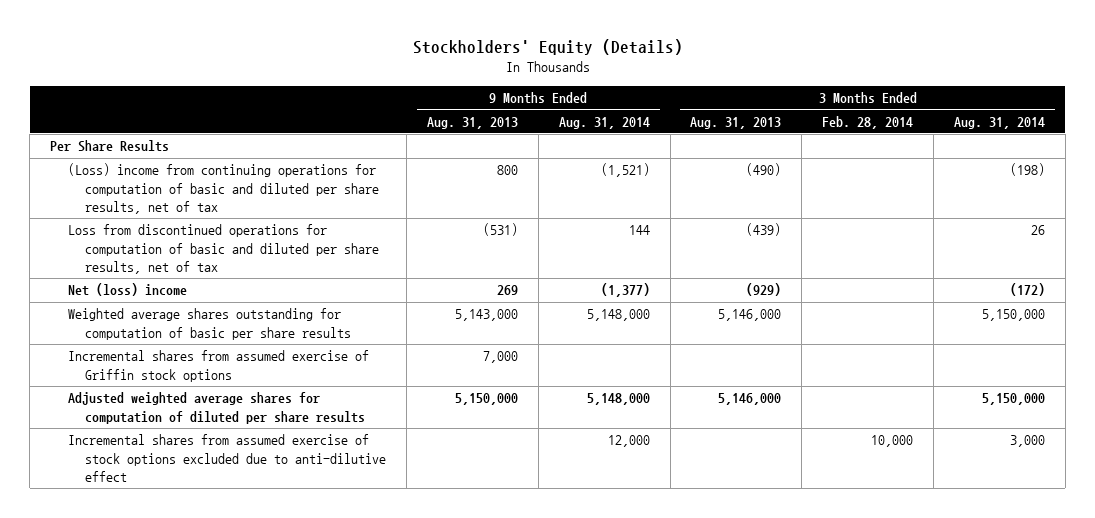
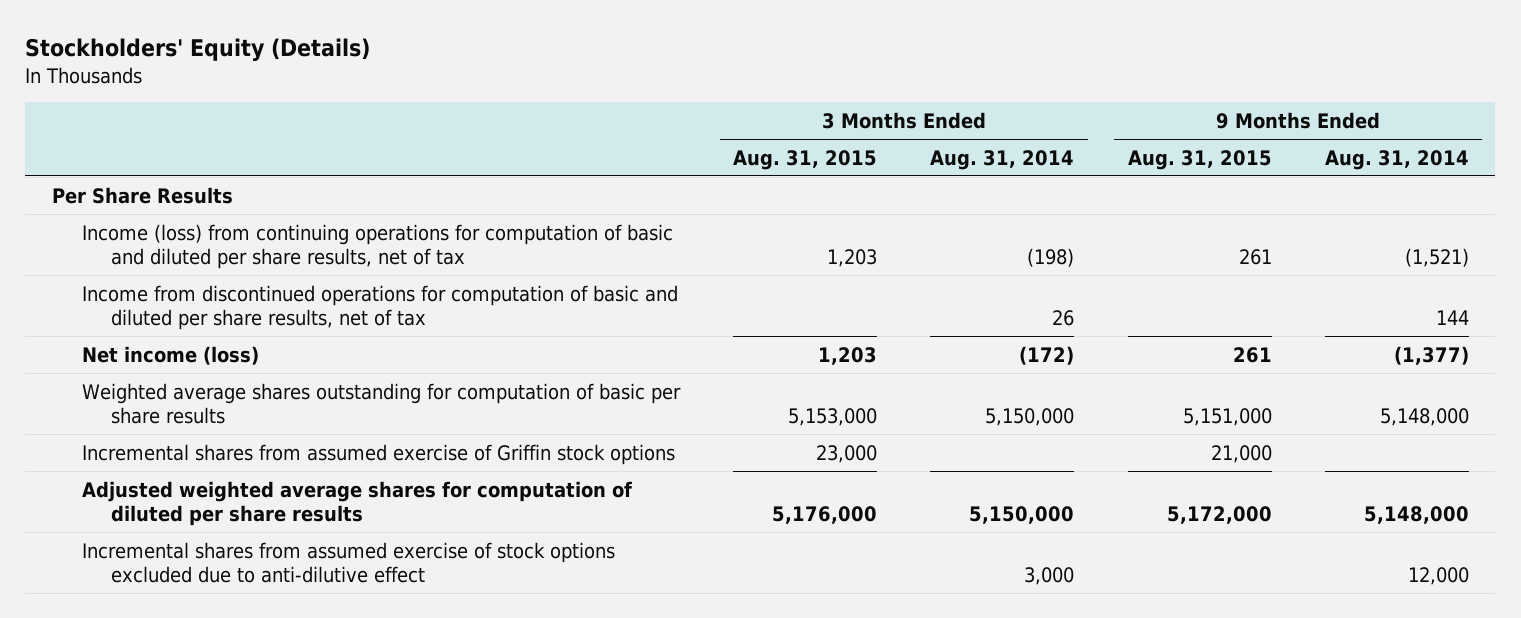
- | 9 Months Ended Aug. 31, 2013 | 9 Months Ended Aug. 31, 2014 | 3 Months Ended Aug. 31, 2013 | 3 Months Ended Feb. 28, 2014 | 3 Months Ended Aug. 31, 2014
+ | 3 Months Ended Aug. 31, 2015 | 3 Months Ended Aug. 31, 2014 | 9 Months Ended Aug. 31, 2015 | 9 Months Ended Aug. 31, 2014
- (Loss) income from continuing operations for computation of basic and diluted per share results, net of tax | 800 | (1,521) | (490) | | (198)
- Loss from discontinued operations for computation of basic and diluted per share results, net of tax | (531) | 144 | (439) | | 26
- Net (loss) income | 269 | (1,377) | (929) | | (172)
+ Income (loss) from continuing operations for computation of basic and diluted per share results, net of tax | 1,203 | (198) | 261 | (1,521)
+ Income from discontinued operations for computation of basic and diluted per share results, net of tax | | 26 | | 144
+ Net income (loss) | 1,203 | (172) | 261 | (1,377)

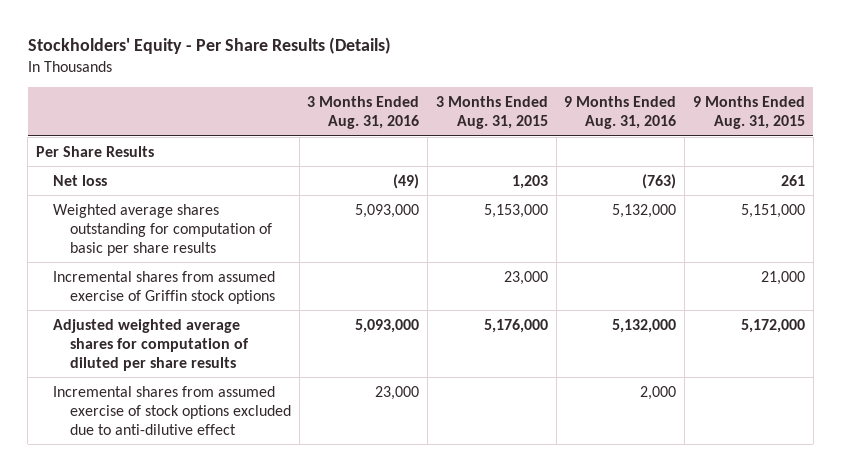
- Stockholders' Equity (Details)
+ Stockholders' Equity - Per Share Results (Details)
- | 3 Months Ended Aug. 31, 2015 | 3 Months Ended Aug. 31, 2014 | 9 Months Ended Aug. 31, 2015 | 9 Months Ended Aug. 31, 2014
+ | 3 Months Ended Aug. 31, 2016 | 3 Months Ended Aug. 31, 2015 | 9 Months Ended Aug. 31, 2016 | 9 Months Ended Aug. 31, 2015
- Income (loss) from continuing operations for computation of basic and diluted per share results, net of tax | 1,203 | (198) | 261 | (1,521)
- Income from discontinued operations for computation of basic and diluted per share results, net of tax | | 26 | | 144
- Net income (loss) | 1,203 | (172) | 261 | (1,377)
+ Net loss | (49) | 1,203 | (763) | 261

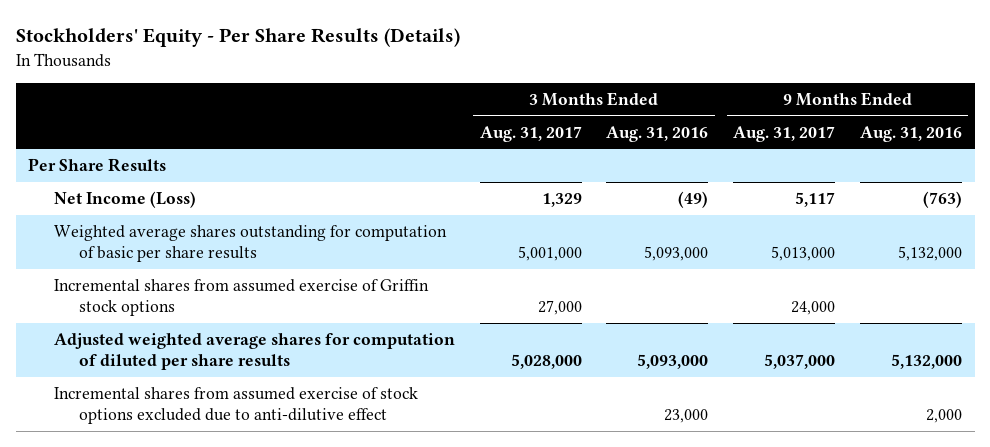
- | 3 Months Ended Aug. 31, 2016 | 3 Months Ended Aug. 31, 2015 | 9 Months Ended Aug. 31, 2016 | 9 Months Ended Aug. 31, 2015
+ | 3 Months Ended Aug. 31, 2017 | 3 Months Ended Aug. 31, 2016 | 9 Months Ended Aug. 31, 2017 | 9 Months Ended Aug. 31, 2016
- Net loss | (49) | 1,203 | (763) | 261
+ Net Income (Loss) | 1,329 | (49) | 5,117 | (763)

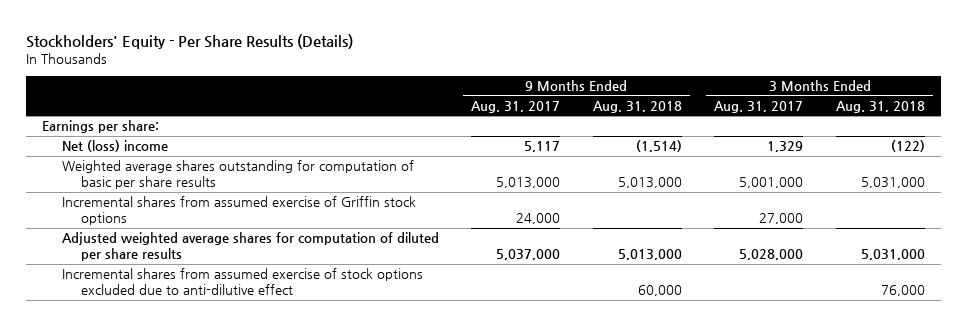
- | 3 Months Ended Aug. 31, 2017 | 3 Months Ended Aug. 31, 2016 | 9 Months Ended Aug. 31, 2017 | 9 Months Ended Aug. 31, 2016
+ | 9 Months Ended Aug. 31, 2017 | 9 Months Ended Aug. 31, 2018 | 3 Months Ended Aug. 31, 2017 | 3 Months Ended Aug. 31, 2018
- Per Share Results
- Net Income (Loss) | 1,329 | (49) | 5,117 | (763)
+ Earnings per share:
+ Net (loss) income | 5,117 | (1,514) | 1,329 | (122)

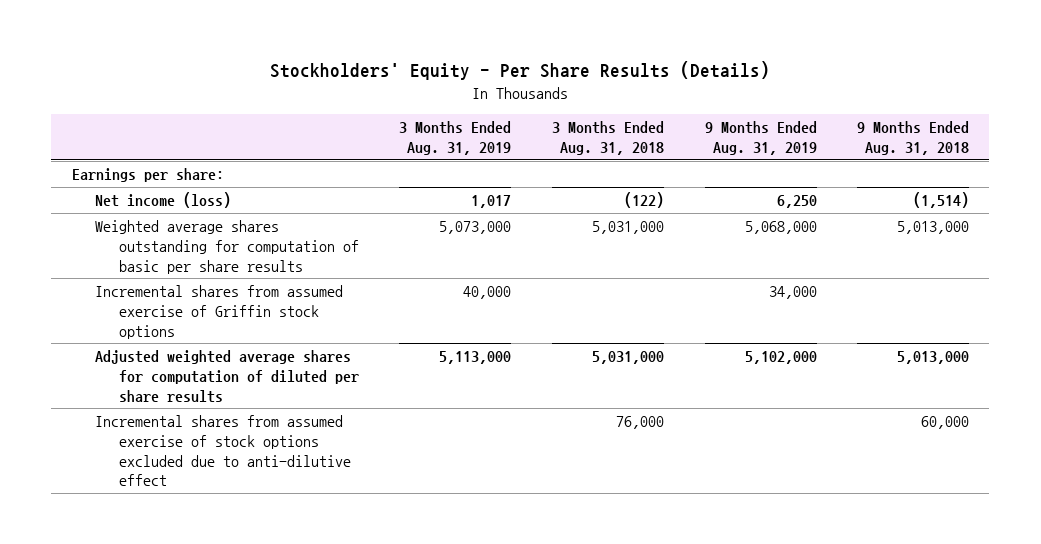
- | 9 Months Ended Aug. 31, 2017 | 9 Months Ended Aug. 31, 2018 | 3 Months Ended Aug. 31, 2017 | 3 Months Ended Aug. 31, 2018
+ | 3 Months Ended Aug. 31, 2019 | 3 Months Ended Aug. 31, 2018 | 9 Months Ended Aug. 31, 2019 | 9 Months Ended Aug. 31, 2018
- Net (loss) income | 5,117 | (1,514) | 1,329 | (122)
+ Net income (loss) | 1,017 | (122) | 6,250 | (1,514)

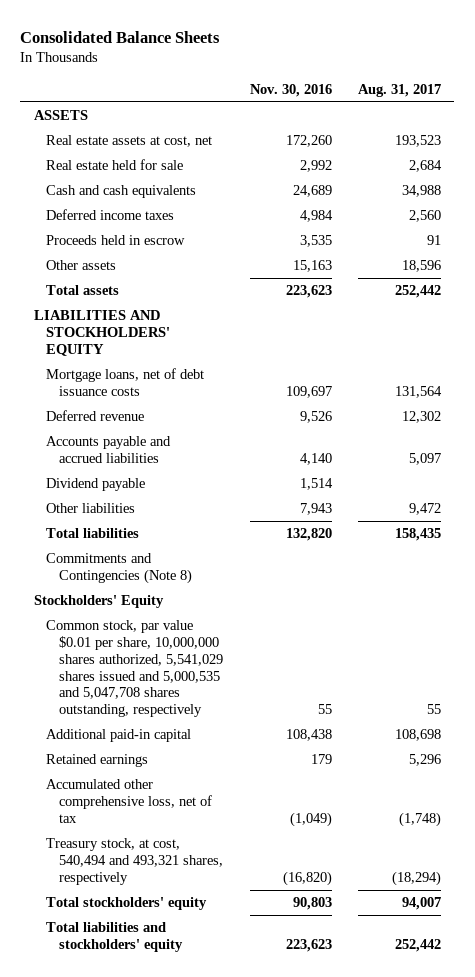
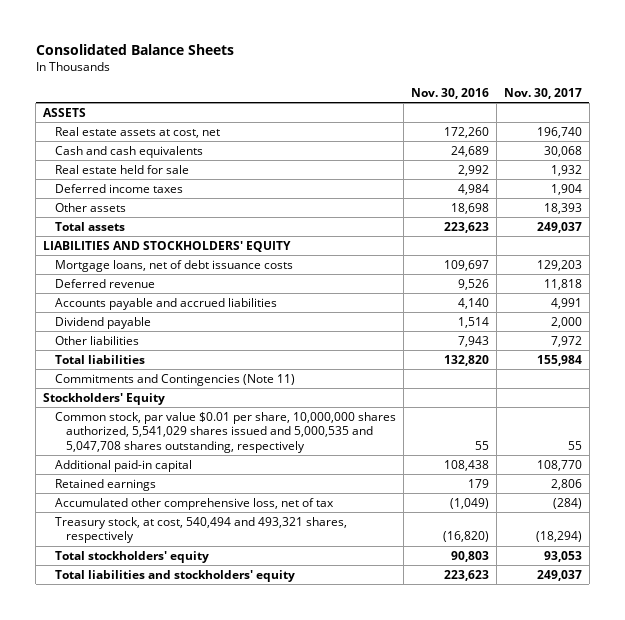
- | Nov. 30, 2016 | Aug. 31, 2017
+ | Nov. 30, 2016 | Nov. 30, 2017
moved down: Real estate held for sale | 2,992 | 1,932
- Proceeds held in escrow | 3,535 | 91
- Other assets | 15,163 | 18,596
+ Other assets | 18,698 | 18,393
- Commitments and Contingencies (Note 8)
+ Commitments and Contingencies (Note 11)

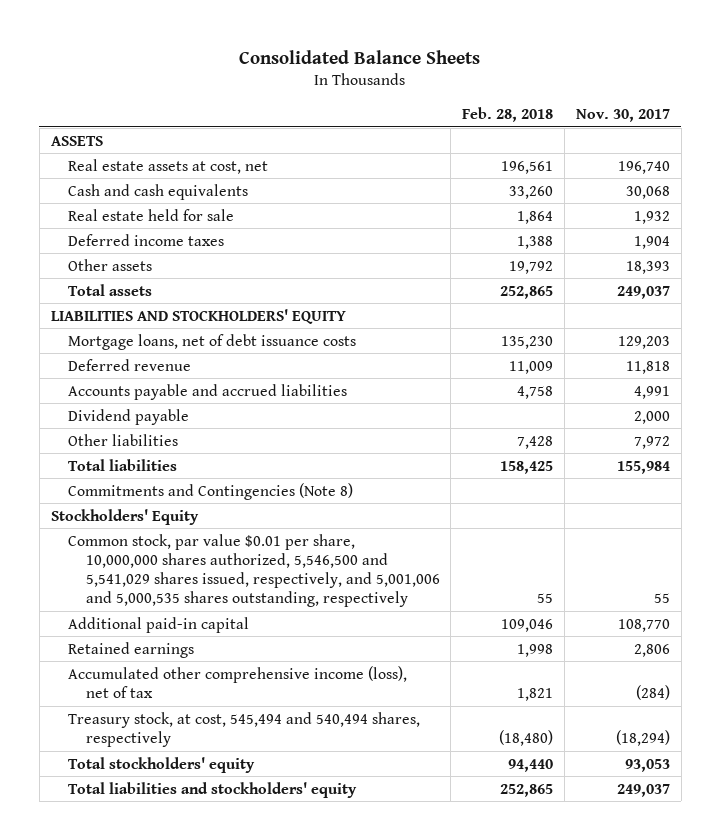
- | Nov. 30, 2016 | Nov. 30, 2017
+ | Feb. 28, 2018 | Nov. 30, 2017
- Commitments and Contingencies (Note 11)
+ Commitments and Contingencies (Note 8)
- Common stock, par value $0.01 per share, 10,000,000 shares authorized, 5,541,029 shares issued and 5,000,535 and 5,047,708 shares outstanding, respectively | 55 | 55
+ Common stock, par value $0.01 per share, 10,000,000 shares authorized, 5,546,500 and 5,541,029 shares issued, respectively, and 5,001,006 and 5,000,535 shares outstanding, respectively | 55 | 55
- Accumulated other comprehensive loss, net of tax | (1,049) | (284)
- Treasury stock, at cost, 540,494 and 493,321 shares, respectively | (16,820) | (18,294)
+ Accumulated other comprehensive income (loss), net of tax | 1,821 | (284)
+ Treasury stock, at cost, 545,494 and 540,494 shares, respectively | (18,480) | (18,294)

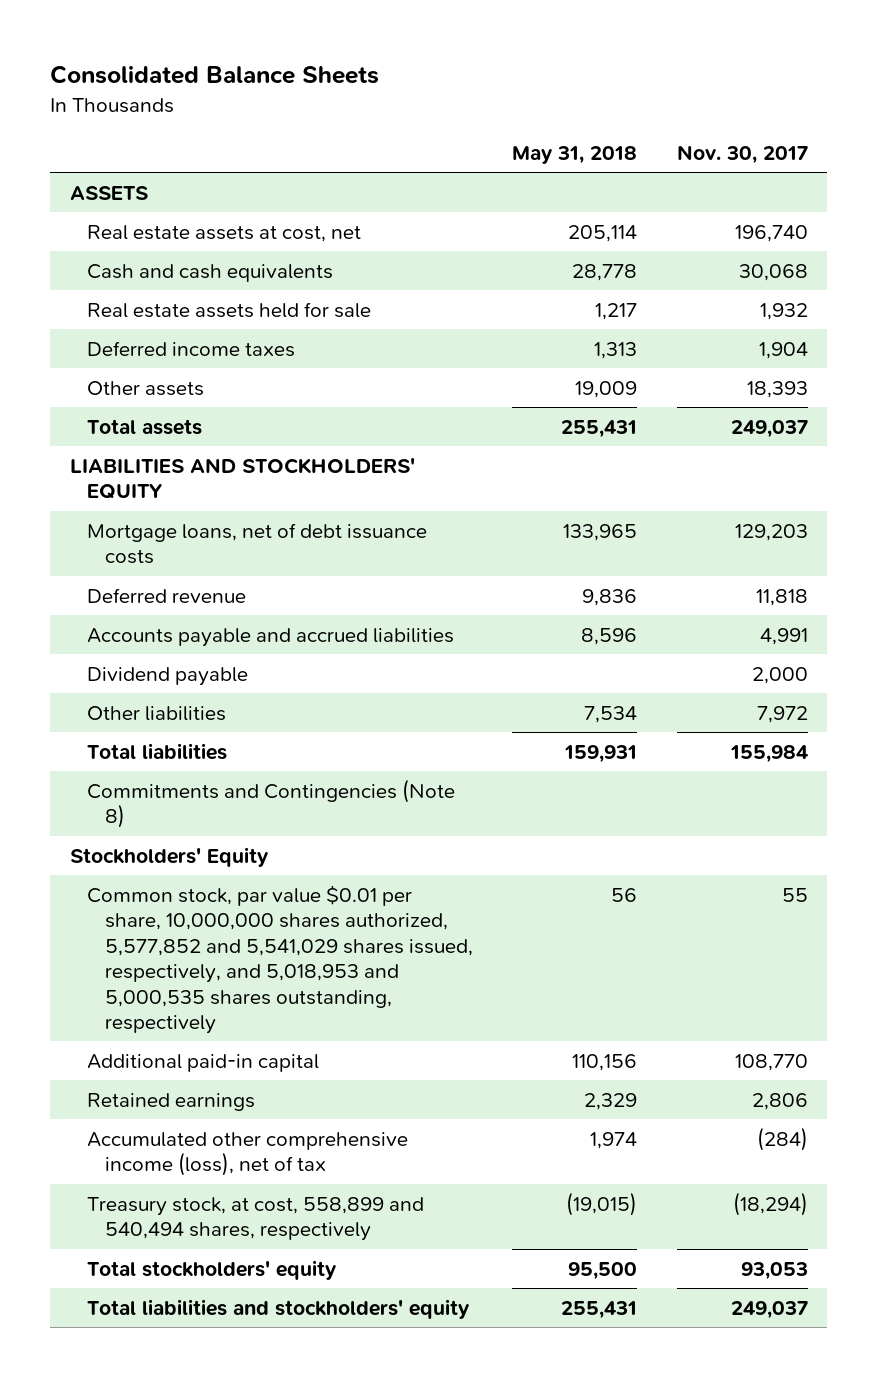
- | Feb. 28, 2018 | Nov. 30, 2017
+ | May 31, 2018 | Nov. 30, 2017
- Real estate held for sale | 1,864 | 1,932
+ Real estate assets held for sale | 1,217 | 1,932
- Common stock, par value $0.01 per share, 10,000,000 shares authorized, 5,546,500 and 5,541,029 shares issued, respectively, and 5,001,006 and 5,000,535 shares outstanding, respectively | 55 | 55
+ Common stock, par value $0.01 per share, 10,000,000 shares authorized, 5,577,852 and 5,541,029 shares issued, respectively, and 5,018,953 and 5,000,535 shares outstanding, respectively | 56 | 55
- Treasury stock, at cost, 545,494 and 540,494 shares, respectively | (18,480) | (18,294)
+ Treasury stock, at cost, 558,899 and 540,494 shares, respectively | (19,015) | (18,294)

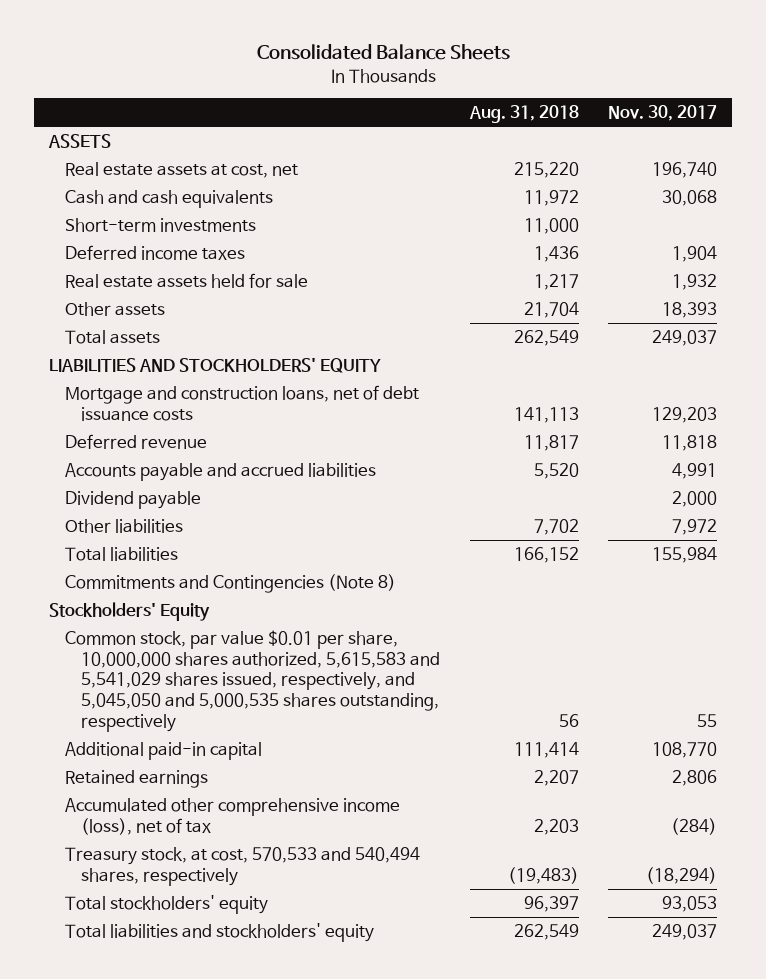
- | May 31, 2018 | Nov. 30, 2017
+ | Aug. 31, 2018 | Nov. 30, 2017
+ Short-term investments | 11,000 |
moved down: Real estate assets held for sale | 1,217 | 1,932
- Mortgage loans, net of debt issuance costs | 133,965 | 129,203
+ Mortgage and construction loans, net of debt issuance costs | 141,113 | 129,203
- Common stock, par value $0.01 per share, 10,000,000 shares authorized, 5,577,852 and 5,541,029 shares issued, respectively, and 5,018,953 and 5,000,535 shares outstanding, respectively | 56 | 55
+ Common stock, par value $0.01 per share, 10,000,000 shares authorized, 5,615,583 and 5,541,029 shares issued, respectively, and 5,045,050 and 5,000,535 shares outstanding, respectively | 56 | 55
- Treasury stock, at cost, 558,899 and 540,494 shares, respectively | (19,015) | (18,294)
+ Treasury stock, at cost, 570,533 and 540,494 shares, respectively | (19,483) | (18,294)

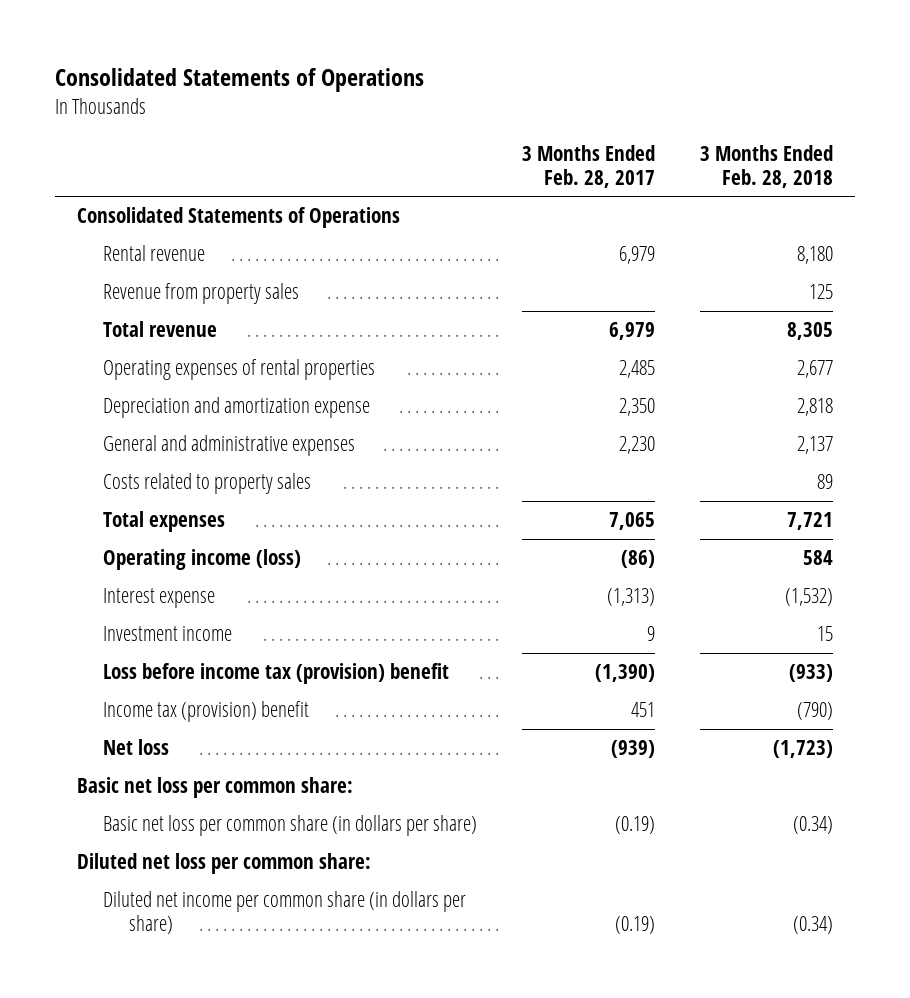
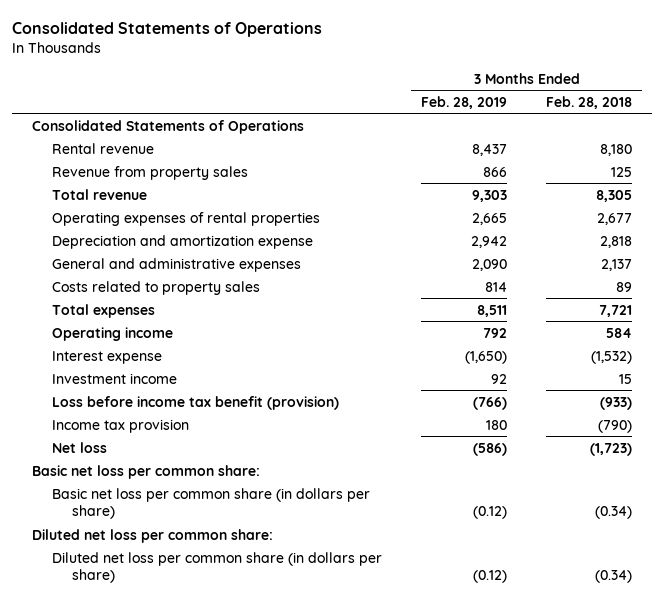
- | 3 Months Ended Feb. 28, 2017 | 3 Months Ended Feb. 28, 2018
+ | 3 Months Ended Feb. 28, 2019 | 3 Months Ended Feb. 28, 2018
- Operating income (loss) | (86) | 584
+ Operating income | 792 | 584
- Loss before income tax (provision) benefit | (1,390) | (933)
- Income tax (provision) benefit | 451 | (790)
+ Loss before income tax benefit (provision) | (766) | (933)
+ Income tax provision | 180 | (790)
- Diluted net income per common share (in dollars per share) | (0.19) | (0.34)
+ Diluted net loss per common share (in dollars per share) | (0.12) | (0.34)

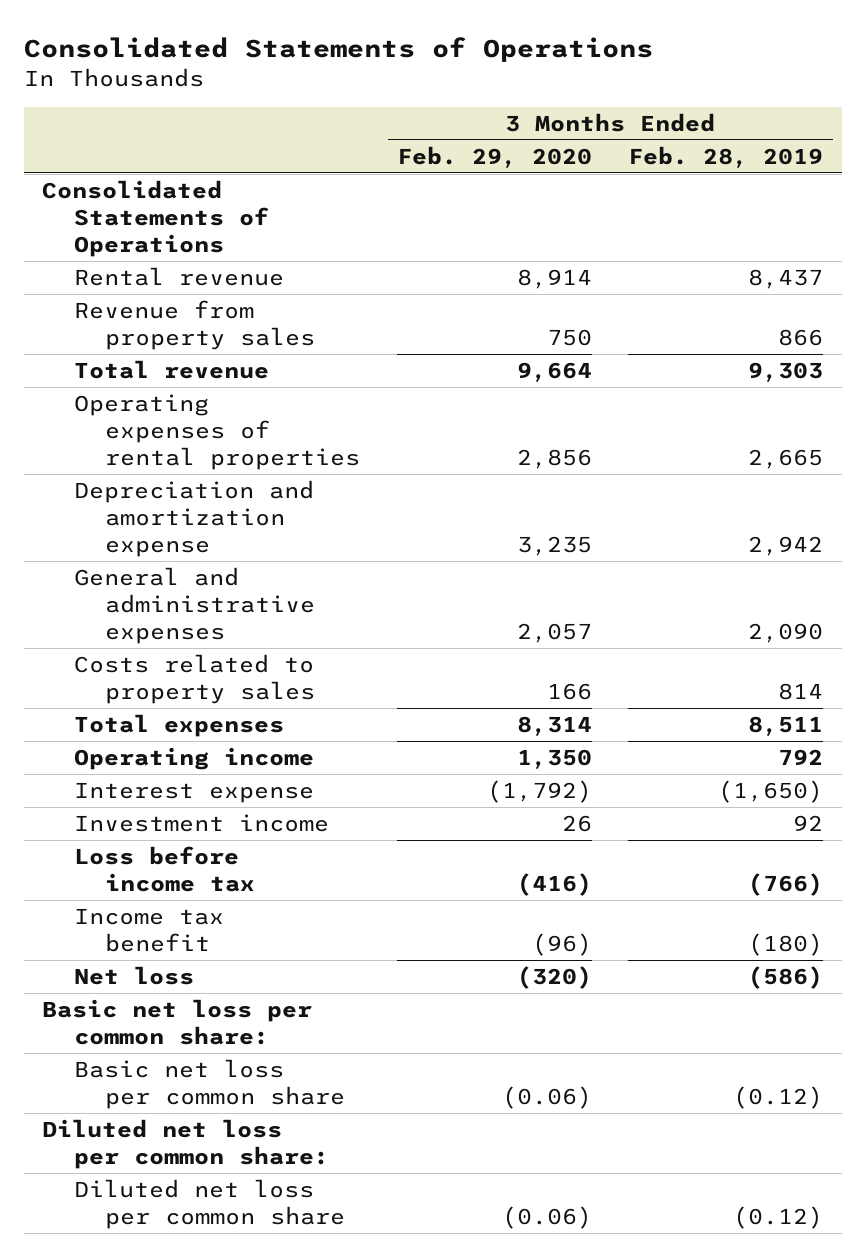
- | 3 Months Ended Feb. 28, 2019 | 3 Months Ended Feb. 28, 2018
+ | 3 Months Ended Feb. 29, 2020 | 3 Months Ended Feb. 28, 2019
- Loss before income tax benefit (provision) | (766) | (933)
- Income tax provision | 180 | (790)
+ Loss before income tax | (416) | (766)
+ Income tax benefit | (96) | (180)
- Basic net loss per common share (in dollars per share) | (0.12) | (0.34)
+ Basic net loss per common share | (0.06) | (0.12)
- Diluted net loss per common share (in dollars per share) | (0.12) | (0.34)
+ Diluted net loss per common share | (0.06) | (0.12)

